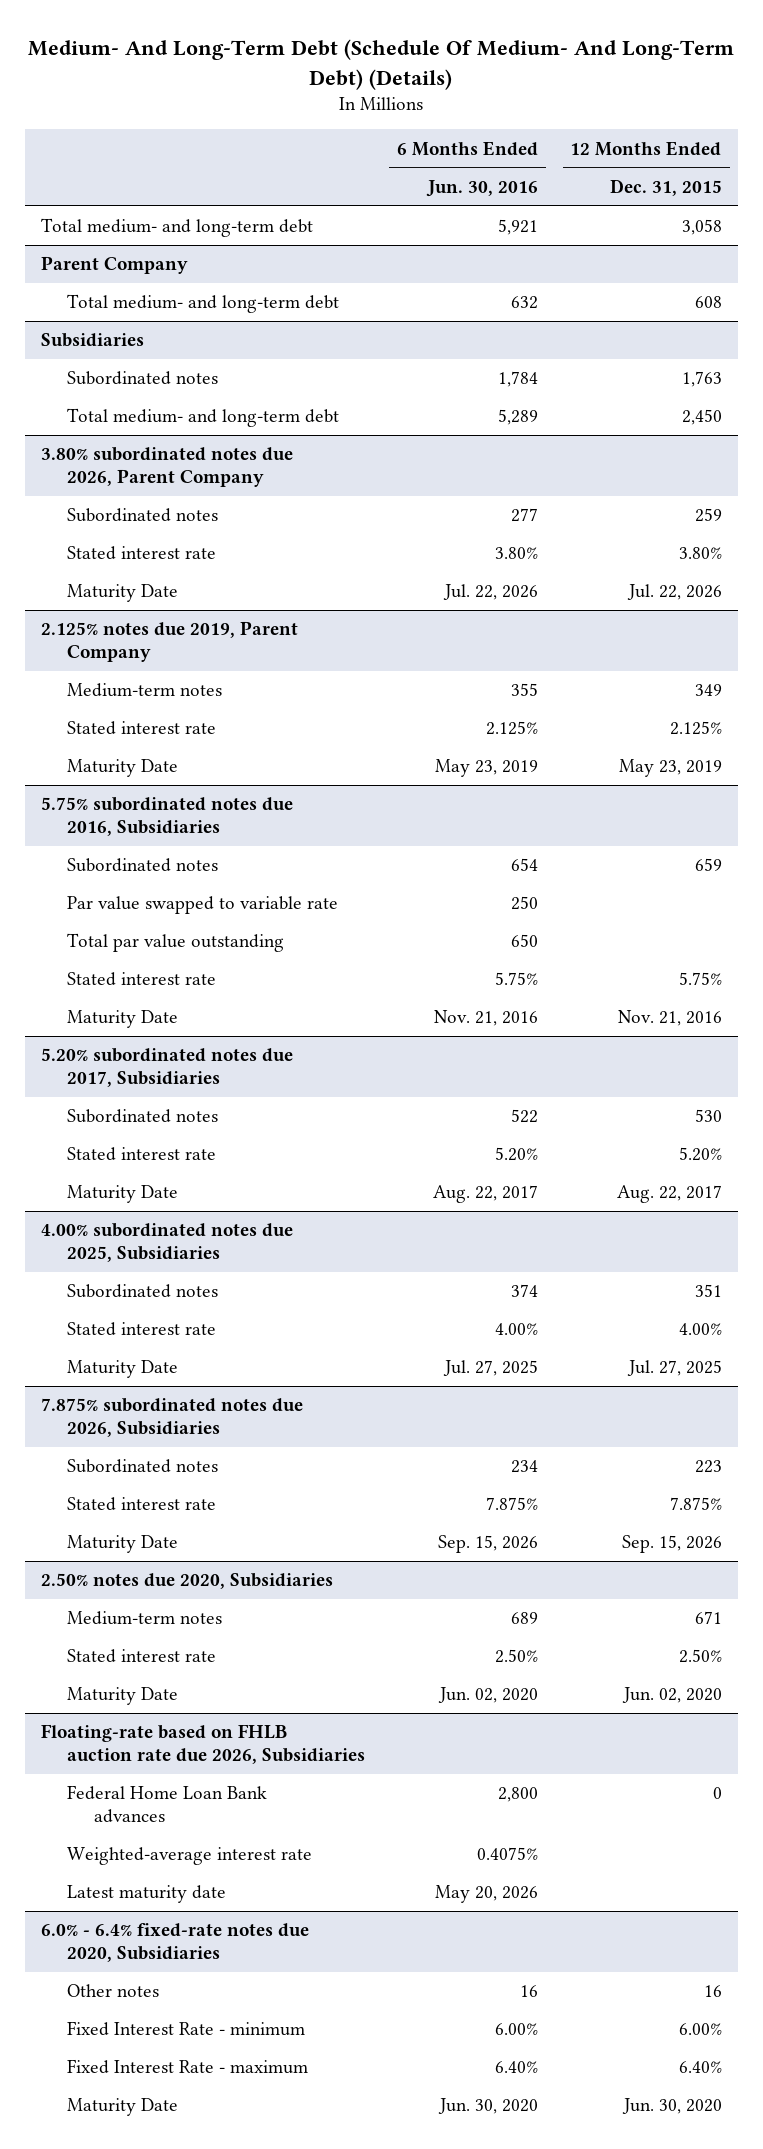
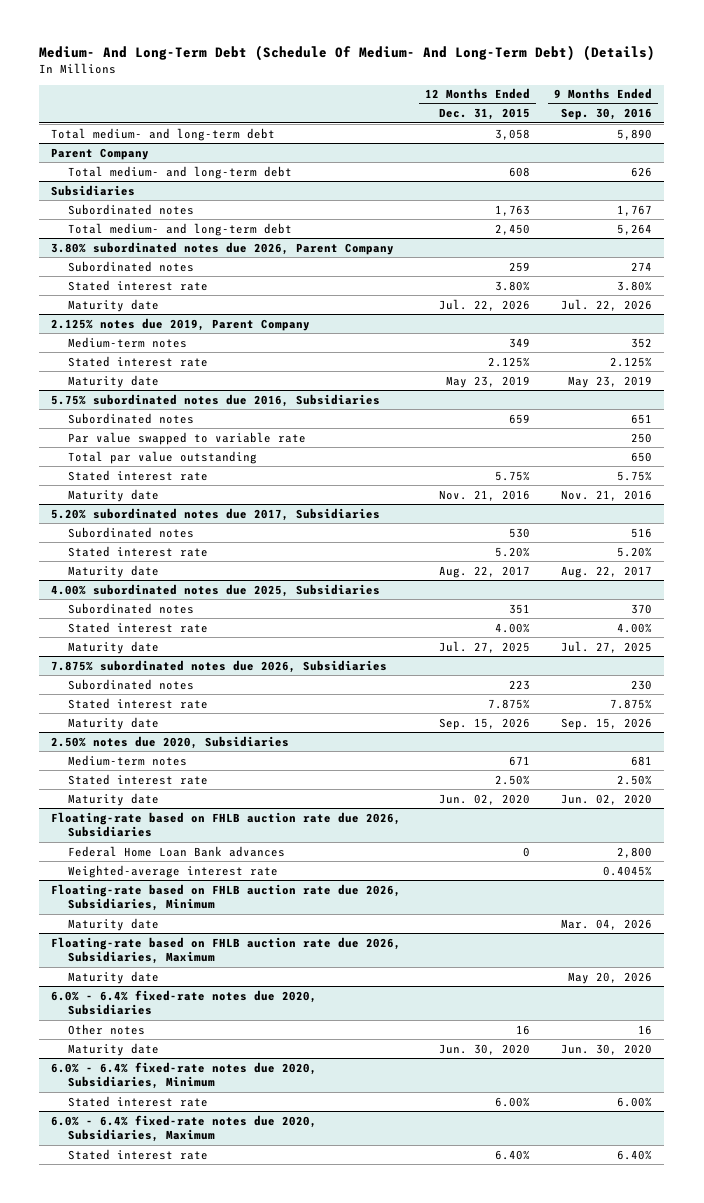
- | 6 Months Ended Jun. 30, 2016 | 12 Months Ended Dec. 31, 2015
+ | 12 Months Ended Dec. 31, 2015 | 9 Months Ended Sep. 30, 2016
@ 3.80% subordinated notes due 2026, Parent Company
- Maturity Date | Jul. 22, 2026 | Jul. 22, 2026
+ Maturity date | Jul. 22, 2026 | Jul. 22, 2026
@ 2.125% notes due 2019, Parent Company
- Maturity Date | May 23, 2019 | May 23, 2019
+ Maturity date | May 23, 2019 | May 23, 2019
@ 5.75% subordinated notes due 2016, Subsidiaries
- Maturity Date | Nov. 21, 2016 | Nov. 21, 2016
+ Maturity date | Nov. 21, 2016 | Nov. 21, 2016
@ 5.20% subordinated notes due 2017, Subsidiaries
- Maturity Date | Aug. 22, 2017 | Aug. 22, 2017
+ Maturity date | Aug. 22, 2017 | Aug. 22, 2017
@ 4.00% subordinated notes due 2025, Subsidiaries
- Maturity Date | Jul. 27, 2025 | Jul. 27, 2025
+ Maturity date | Jul. 27, 2025 | Jul. 27, 2025
@ 7.875% subordinated notes due 2026, Subsidiaries
- Maturity Date | Sep. 15, 2026 | Sep. 15, 2026
+ Maturity date | Sep. 15, 2026 | Sep. 15, 2026
@ 2.50% notes due 2020, Subsidiaries
- Maturity Date | Jun. 02, 2020 | Jun. 02, 2020
+ Maturity date | Jun. 02, 2020 | Jun. 02, 2020
@ Floating-rate based on FHLB auction rate due 2026, Subsidiaries
- Latest maturity date | May 20, 2026 |
+ Floating-rate based on FHLB auction rate due 2026, Subsidiaries, Minimum
+ Maturity date | | Mar. 04, 2026
+ Floating-rate based on FHLB auction rate due 2026, Subsidiaries, Maximum
+ Maturity date | | May 20, 2026
@ 6.0% - 6.4% fixed-rate notes due 2020, Subsidiaries
- Fixed Interest Rate - minimum | 6.00% | 6.00%
- Fixed Interest Rate - maximum | 6.40% | 6.40%
- Maturity Date | Jun. 30, 2020 | Jun. 30, 2020
+ Maturity date | Jun. 30, 2020 | Jun. 30, 2020
+ 6.0% - 6.4% fixed-rate notes due 2020, Subsidiaries, Minimum
+ Stated interest rate | 6.00% | 6.00%
+ 6.0% - 6.4% fixed-rate notes due 2020, Subsidiaries, Maximum
+ Stated interest rate | 6.40% | 6.40%

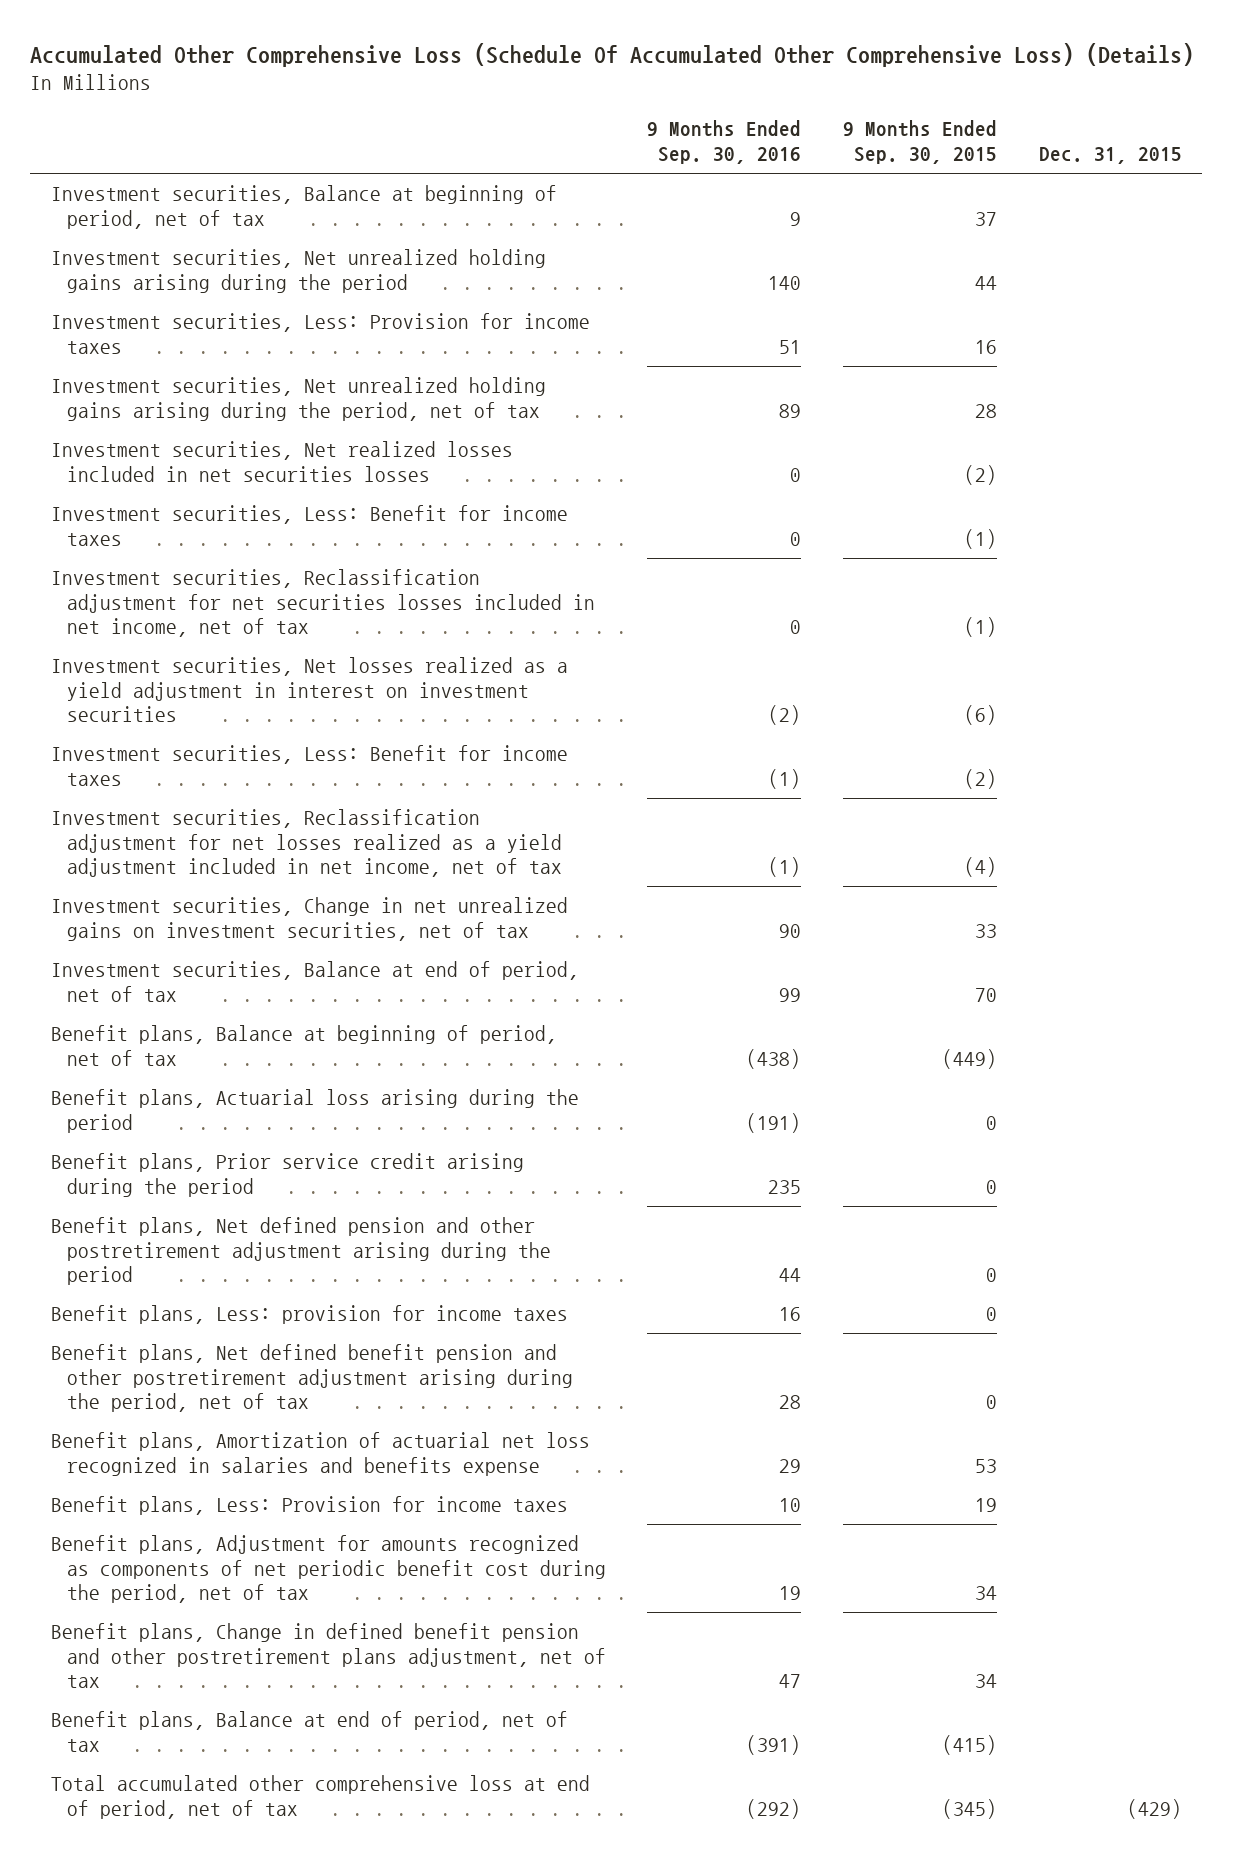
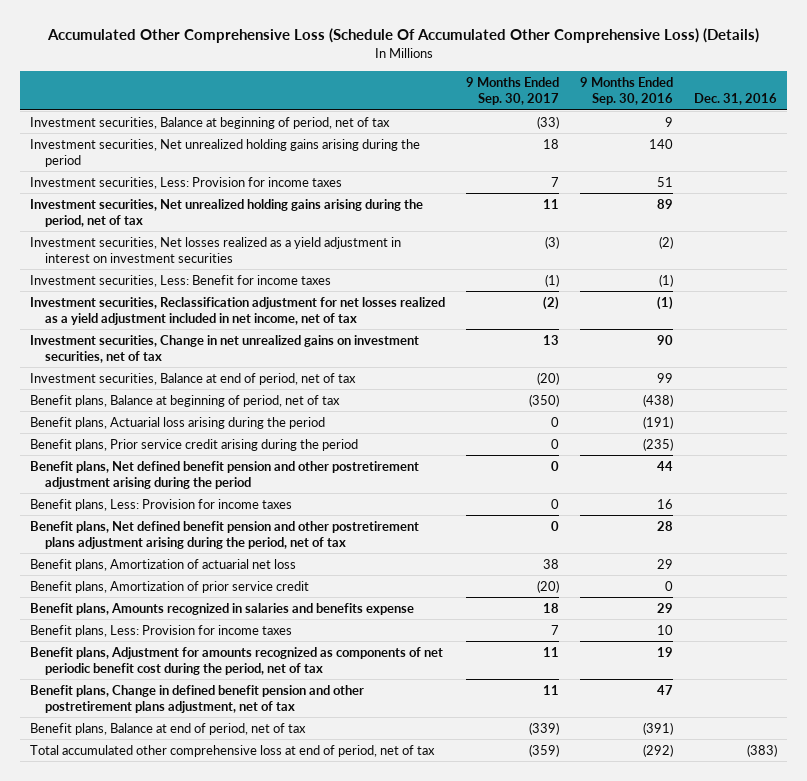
- | 9 Months Ended Sep. 30, 2016 | 9 Months Ended Sep. 30, 2015 | Dec. 31, 2015
+ | 9 Months Ended Sep. 30, 2017 | 9 Months Ended Sep. 30, 2016 | Dec. 31, 2016
- Investment securities, Net realized losses included in net securities losses | 0 | (2) |
- Investment securities, Less: Benefit for income taxes | 0 | (1) |
- Investment securities, Reclassification adjustment for net securities losses included in net income, net of tax | 0 | (1) |
- Benefit plans, Prior service credit arising during the period | 235 | 0 |
- Benefit plans, Net defined pension and other postretirement adjustment arising during the period | 44 | 0 |
- Benefit plans, Less: provision for income taxes | 16 | 0 |
- Benefit plans, Net defined benefit pension and other postretirement adjustment arising during the period, net of tax | 28 | 0 |
- Benefit plans, Amortization of actuarial net loss recognized in salaries and benefits expense | 29 | 53 |
+ Benefit plans, Prior service credit arising during the period | 0 | (235) |
+ Benefit plans, Net defined benefit pension and other postretirement adjustment arising during the period | 0 | 44 |
+ Benefit plans, Less: Provision for income taxes | 0 | 16 |
+ Benefit plans, Net defined benefit pension and other postretirement plans adjustment arising during the period, net of tax | 0 | 28 |
+ Benefit plans, Amortization of actuarial net loss | 38 | 29 |
+ Benefit plans, Amortization of prior service credit | (20) | 0 |
+ Benefit plans, Amounts recognized in salaries and benefits expense | 18 | 29 |

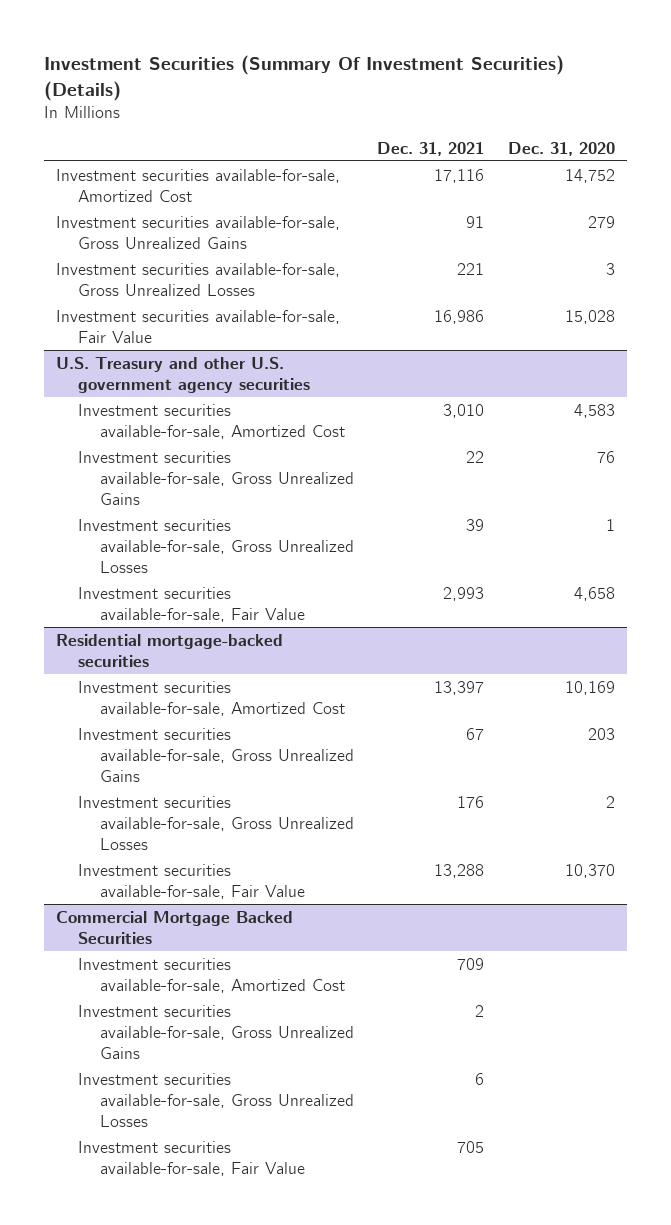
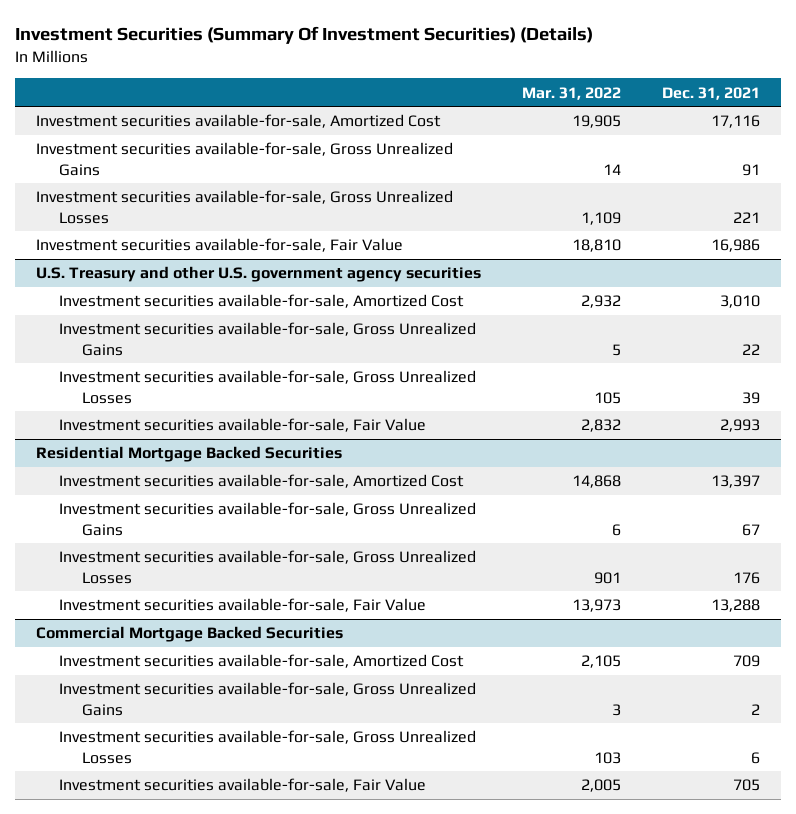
- | Dec. 31, 2021 | Dec. 31, 2020
+ | Mar. 31, 2022 | Dec. 31, 2021
- Residential mortgage-backed securities
+ Residential Mortgage Backed Securities

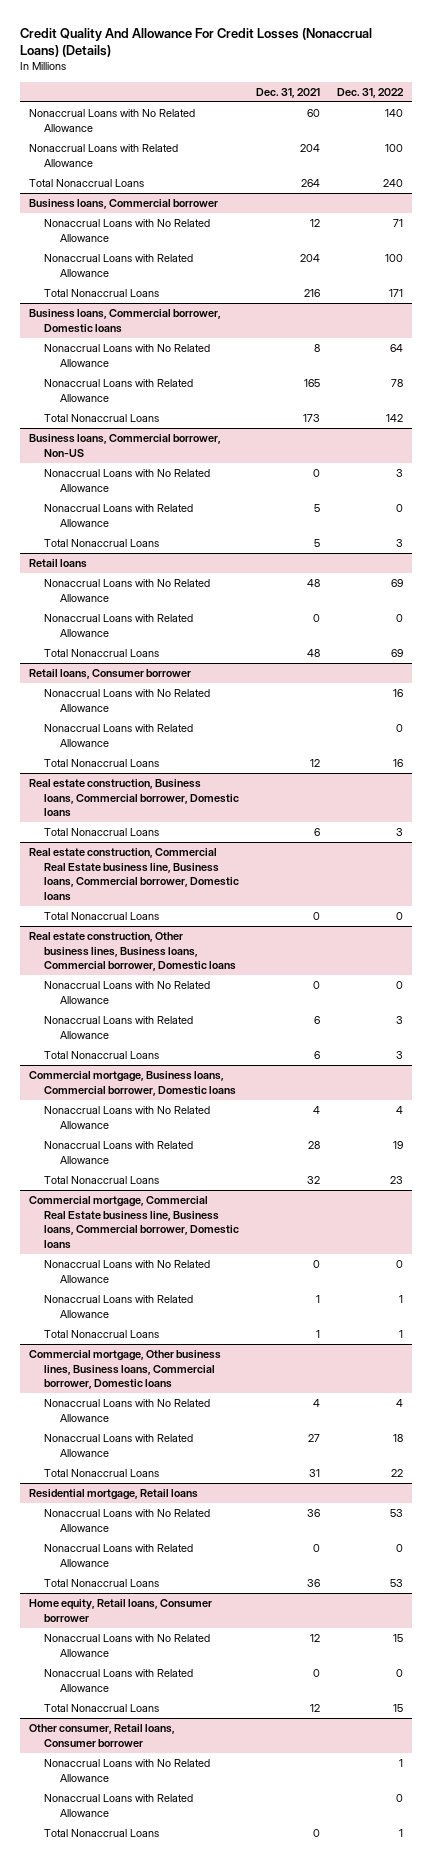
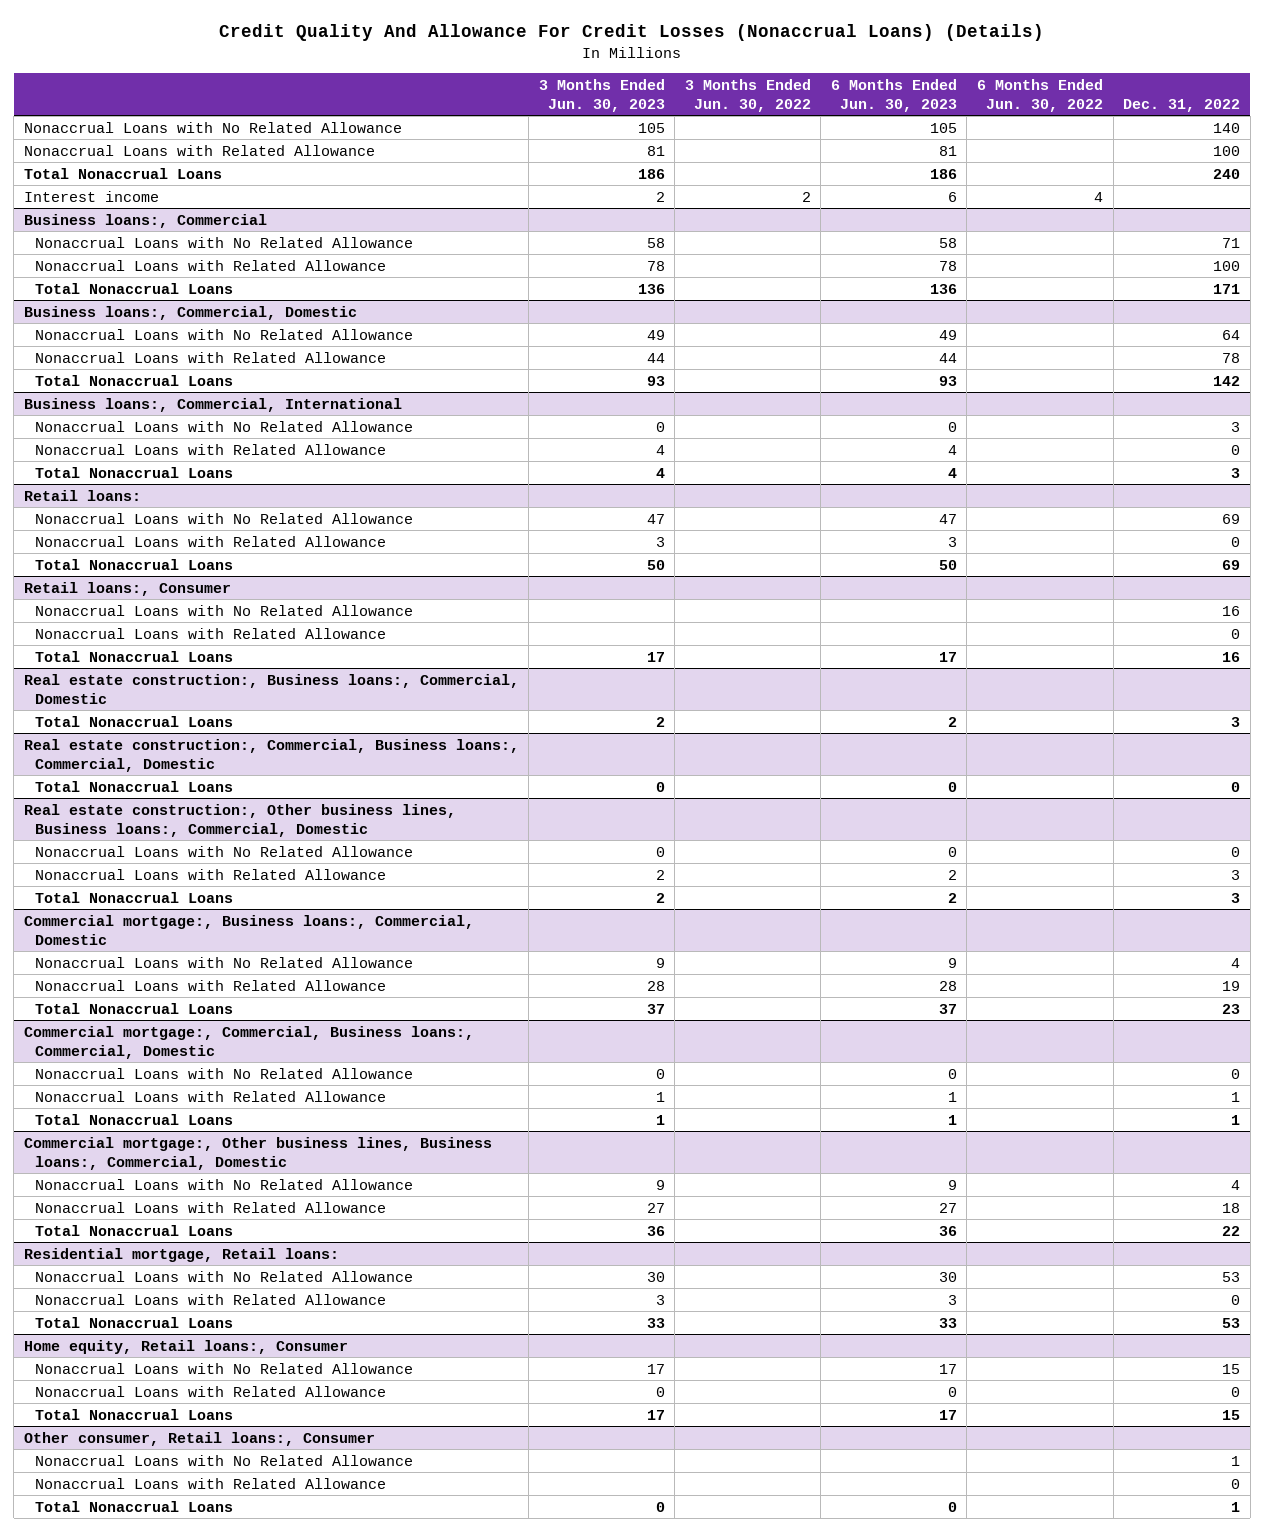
- | Dec. 31, 2021 | Dec. 31, 2022
+ | 3 Months Ended Jun. 30, 2023 | 3 Months Ended Jun. 30, 2022 | 6 Months Ended Jun. 30, 2023 | 6 Months Ended Jun. 30, 2022 | Dec. 31, 2022
- Business loans, Commercial borrower
+ Interest income | 2 | 2 | 6 | 4 |
+ Business loans:, Commercial
- Business loans, Commercial borrower, Domestic loans
+ Business loans:, Commercial, Domestic
- Business loans, Commercial borrower, Non-US
+ Business loans:, Commercial, International
- Retail loans
+ Retail loans:
- Retail loans, Consumer borrower
+ Retail loans:, Consumer
- Real estate construction, Business loans, Commercial borrower, Domestic loans
+ Real estate construction:, Business loans:, Commercial, Domestic
- Real estate construction, Commercial Real Estate business line, Business loans, Commercial borrower, Domestic loans
+ Real estate construction:, Commercial, Business loans:, Commercial, Domestic
- Real estate construction, Other business lines, Business loans, Commercial borrower, Domestic loans
+ Real estate construction:, Other business lines, Business loans:, Commercial, Domestic
- Commercial mortgage, Business loans, Commercial borrower, Domestic loans
+ Commercial mortgage:, Business loans:, Commercial, Domestic
- Commercial mortgage, Commercial Real Estate business line, Business loans, Commercial borrower, Domestic loans
+ Commercial mortgage:, Commercial, Business loans:, Commercial, Domestic
- Commercial mortgage, Other business lines, Business loans, Commercial borrower, Domestic loans
+ Commercial mortgage:, Other business lines, Business loans:, Commercial, Domestic
- Residential mortgage, Retail loans
+ Residential mortgage, Retail loans:
- Home equity, Retail loans, Consumer borrower
+ Home equity, Retail loans:, Consumer
- Other consumer, Retail loans, Consumer borrower
+ Other consumer, Retail loans:, Consumer

